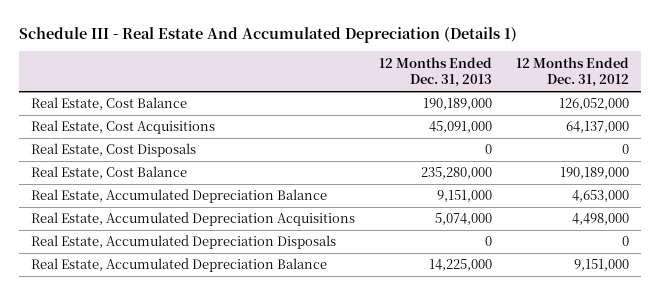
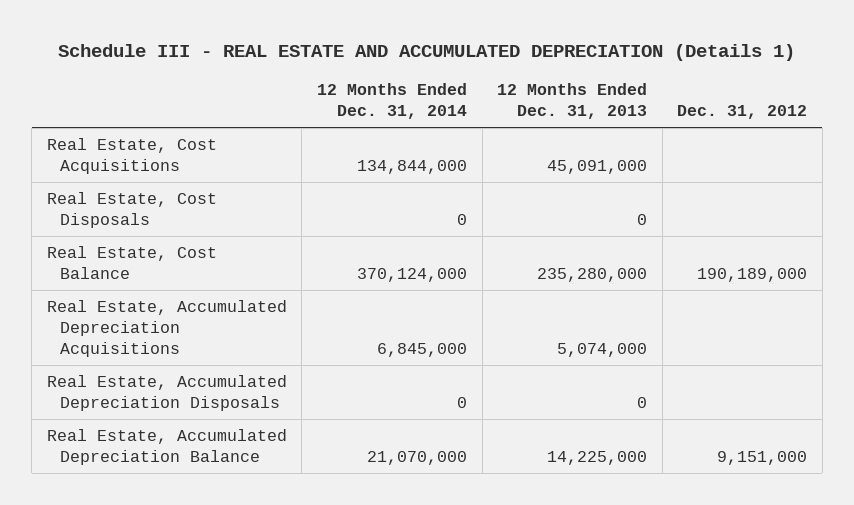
- Schedule III - Real Estate And Accumulated Depreciation (Details 1)
+ Schedule III - REAL ESTATE AND ACCUMULATED DEPRECIATION (Details 1)
- | 12 Months Ended Dec. 31, 2013 | 12 Months Ended Dec. 31, 2012
+ | 12 Months Ended Dec. 31, 2014 | 12 Months Ended Dec. 31, 2013 | Dec. 31, 2012
- Real Estate, Cost Balance | 190,189,000 | 126,052,000
- Real Estate, Accumulated Depreciation Balance | 9,151,000 | 4,653,000

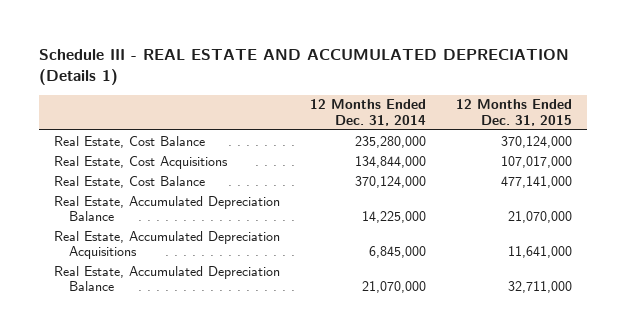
- | 12 Months Ended Dec. 31, 2014 | 12 Months Ended Dec. 31, 2013 | Dec. 31, 2012
+ | 12 Months Ended Dec. 31, 2014 | 12 Months Ended Dec. 31, 2015
+ Real Estate, Cost Balance | 235,280,000 | 370,124,000
- Real Estate, Cost Disposals | 0 | 0 |
+ Real Estate, Accumulated Depreciation Balance | 14,225,000 | 21,070,000
- Real Estate, Accumulated Depreciation Disposals | 0 | 0 |

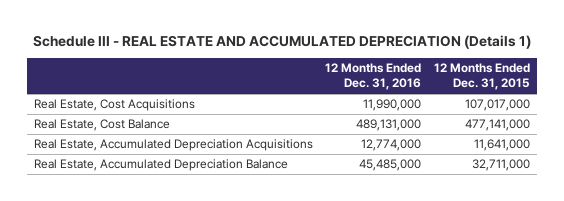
- | 12 Months Ended Dec. 31, 2014 | 12 Months Ended Dec. 31, 2015
+ | 12 Months Ended Dec. 31, 2016 | 12 Months Ended Dec. 31, 2015
- Real Estate, Cost Balance | 235,280,000 | 370,124,000
- Real Estate, Accumulated Depreciation Balance | 14,225,000 | 21,070,000

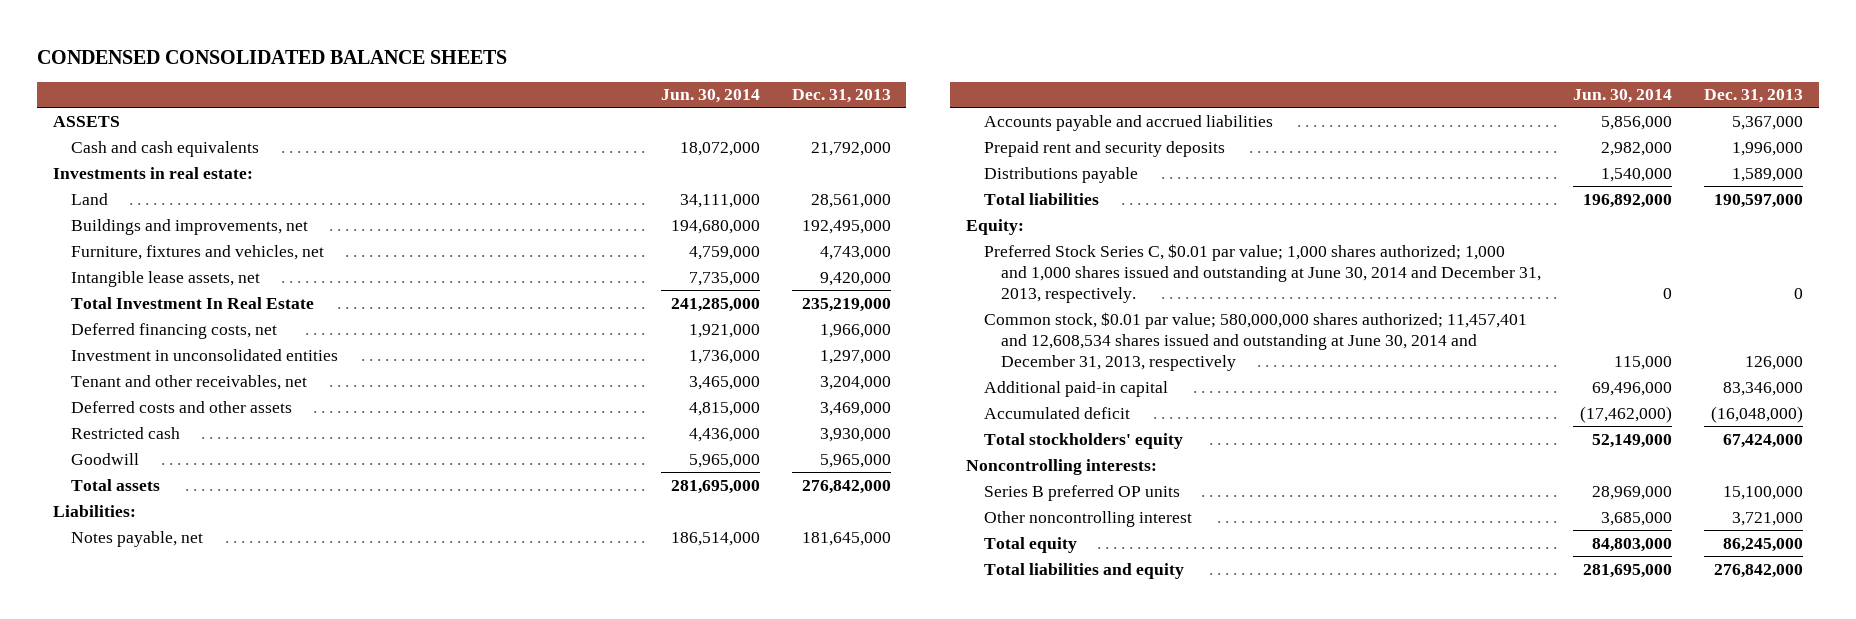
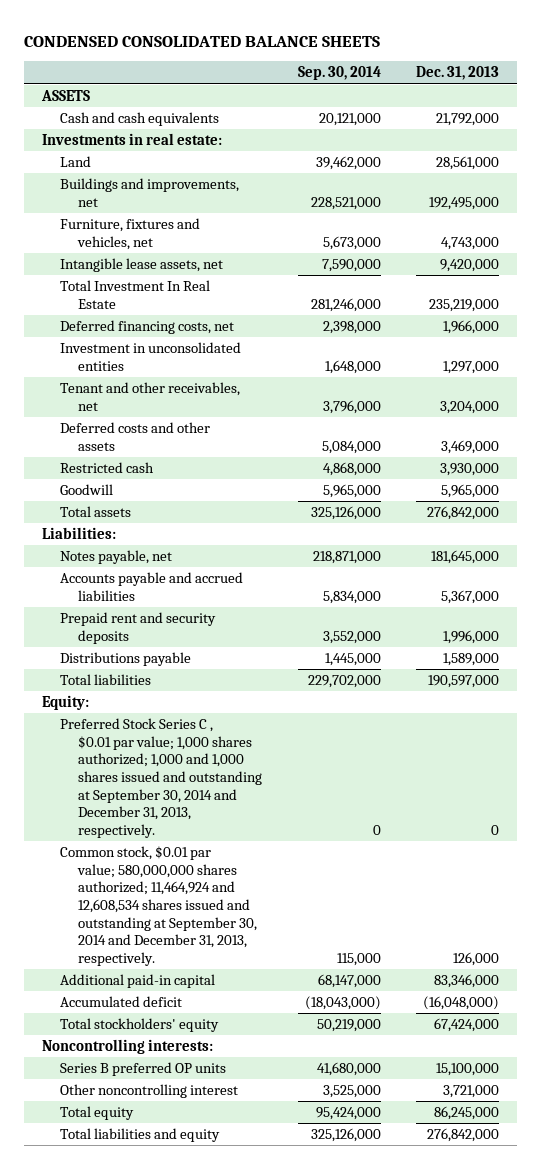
- | Jun. 30, 2014 | Dec. 31, 2013
+ | Sep. 30, 2014 | Dec. 31, 2013
- Preferred Stock Series C, $0.01 par value; 1,000 shares authorized; 1,000 and 1,000 shares issued and outstanding at June 30, 2014 and December 31, 2013, respectively. | 0 | 0
- Common stock, $0.01 par value; 580,000,000 shares authorized; 11,457,401 and 12,608,534 shares issued and outstanding at June 30, 2014 and December 31, 2013, respectively | 115,000 | 126,000
+ Preferred Stock Series C , $0.01 par value; 1,000 shares authorized; 1,000 and 1,000 shares issued and outstanding at September 30, 2014 and December 31, 2013, respectively. | 0 | 0
+ Common stock, $0.01 par value; 580,000,000 shares authorized; 11,464,924 and 12,608,534 shares issued and outstanding at September 30, 2014 and December 31, 2013, respectively. | 115,000 | 126,000

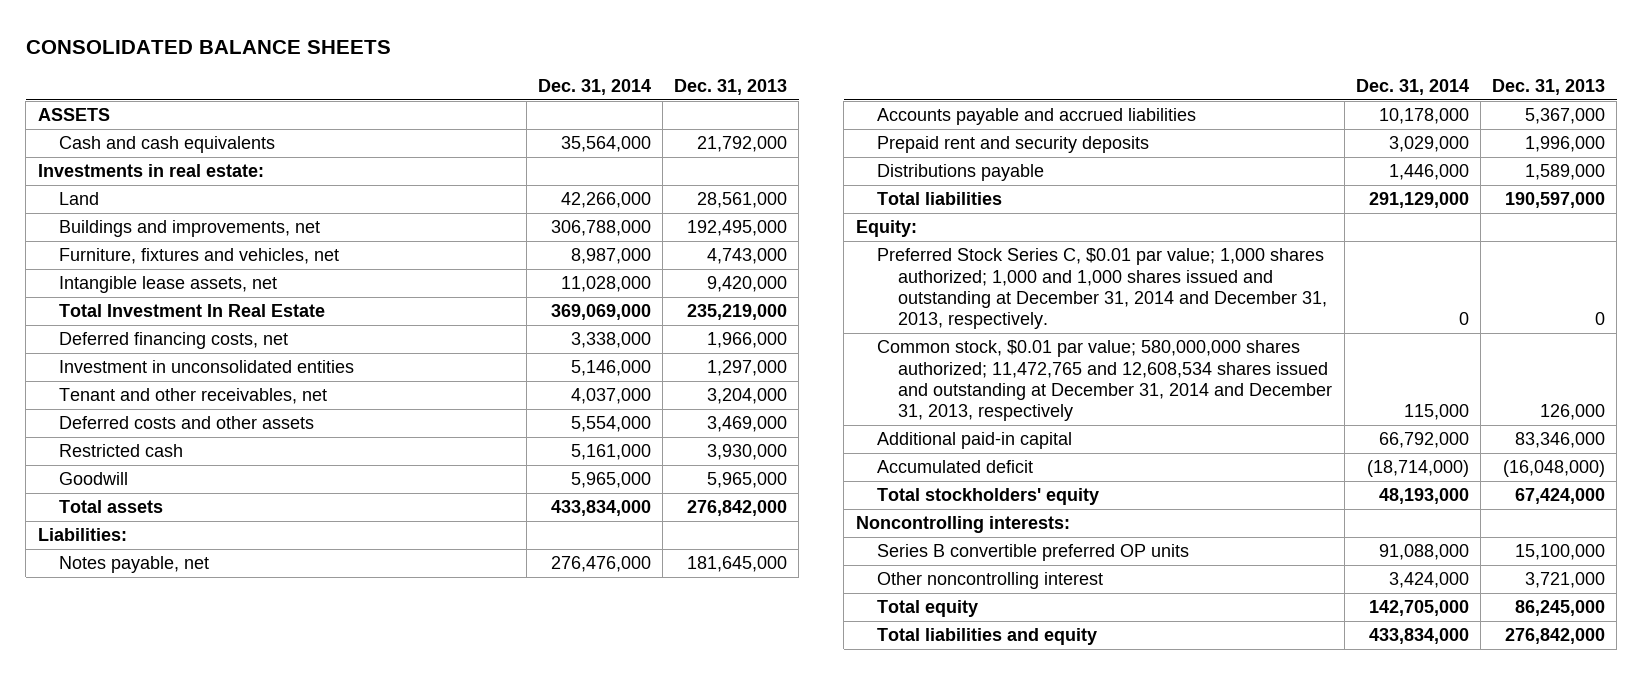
- CONDENSED CONSOLIDATED BALANCE SHEETS
+ CONSOLIDATED BALANCE SHEETS
- | Sep. 30, 2014 | Dec. 31, 2013
+ | Dec. 31, 2014 | Dec. 31, 2013
- Preferred Stock Series C , $0.01 par value; 1,000 shares authorized; 1,000 and 1,000 shares issued and outstanding at September 30, 2014 and December 31, 2013, respectively. | 0 | 0
- Common stock, $0.01 par value; 580,000,000 shares authorized; 11,464,924 and 12,608,534 shares issued and outstanding at September 30, 2014 and December 31, 2013, respectively. | 115,000 | 126,000
+ Preferred Stock Series C, $0.01 par value; 1,000 shares authorized; 1,000 and 1,000 shares issued and outstanding at December 31, 2014 and December 31, 2013, respectively. | 0 | 0
+ Common stock, $0.01 par value; 580,000,000 shares authorized; 11,472,765 and 12,608,534 shares issued and outstanding at December 31, 2014 and December 31, 2013, respectively | 115,000 | 126,000
- Series B preferred OP units | 41,680,000 | 15,100,000
+ Series B convertible preferred OP units | 91,088,000 | 15,100,000

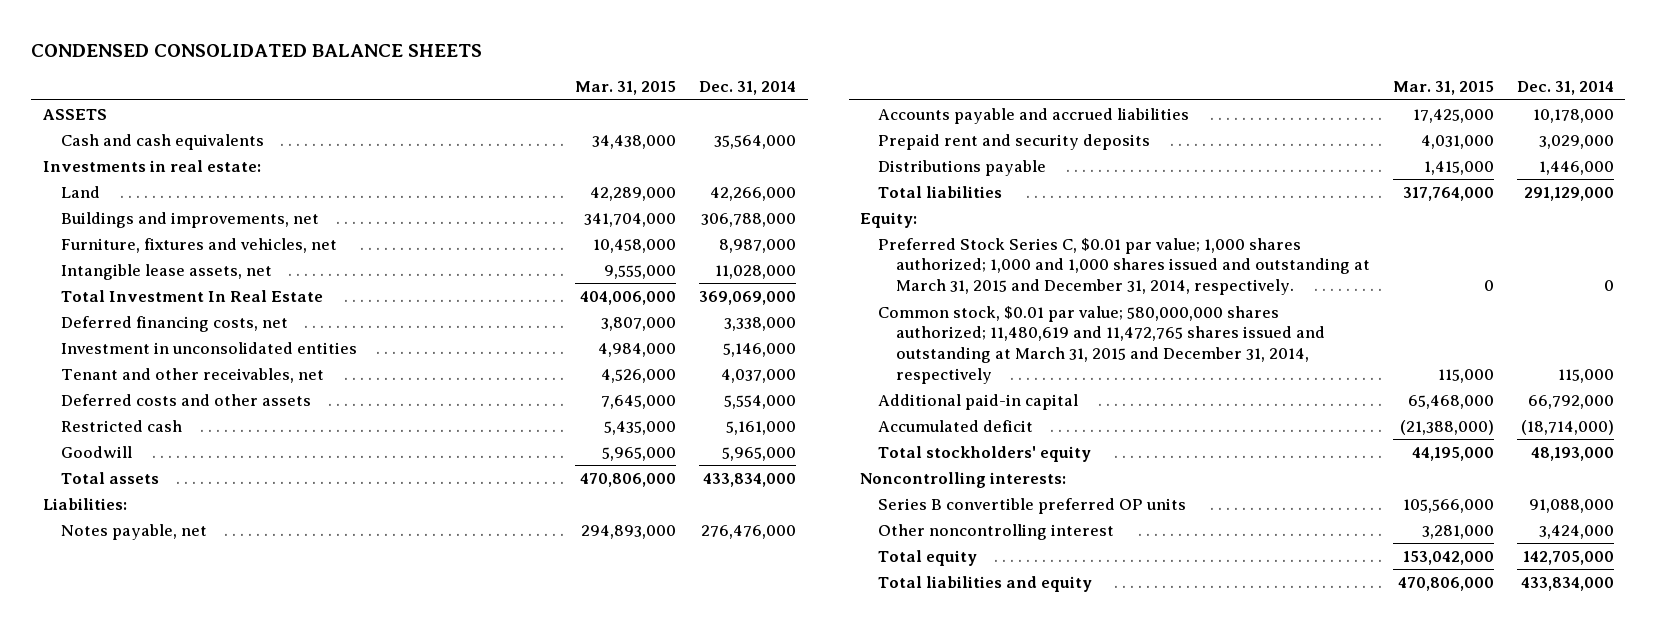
- CONSOLIDATED BALANCE SHEETS
+ CONDENSED CONSOLIDATED BALANCE SHEETS
- | Dec. 31, 2014 | Dec. 31, 2013
+ | Mar. 31, 2015 | Dec. 31, 2014
- Preferred Stock Series C, $0.01 par value; 1,000 shares authorized; 1,000 and 1,000 shares issued and outstanding at December 31, 2014 and December 31, 2013, respectively. | 0 | 0
- Common stock, $0.01 par value; 580,000,000 shares authorized; 11,472,765 and 12,608,534 shares issued and outstanding at December 31, 2014 and December 31, 2013, respectively | 115,000 | 126,000
+ Preferred Stock Series C, $0.01 par value; 1,000 shares authorized; 1,000 and 1,000 shares issued and outstanding at March 31, 2015 and December 31, 2014, respectively. | 0 | 0
+ Common stock, $0.01 par value; 580,000,000 shares authorized; 11,480,619 and 11,472,765 shares issued and outstanding at March 31, 2015 and December 31, 2014, respectively | 115,000 | 115,000

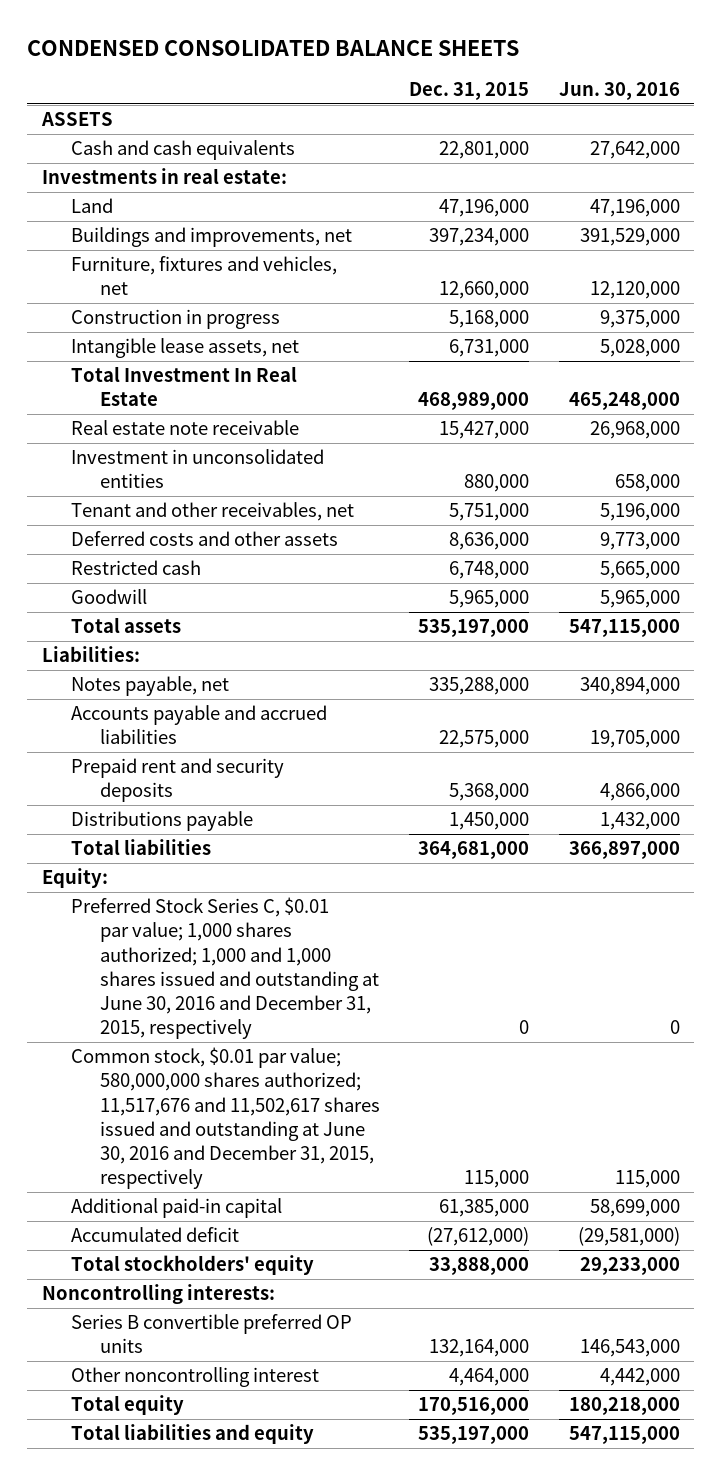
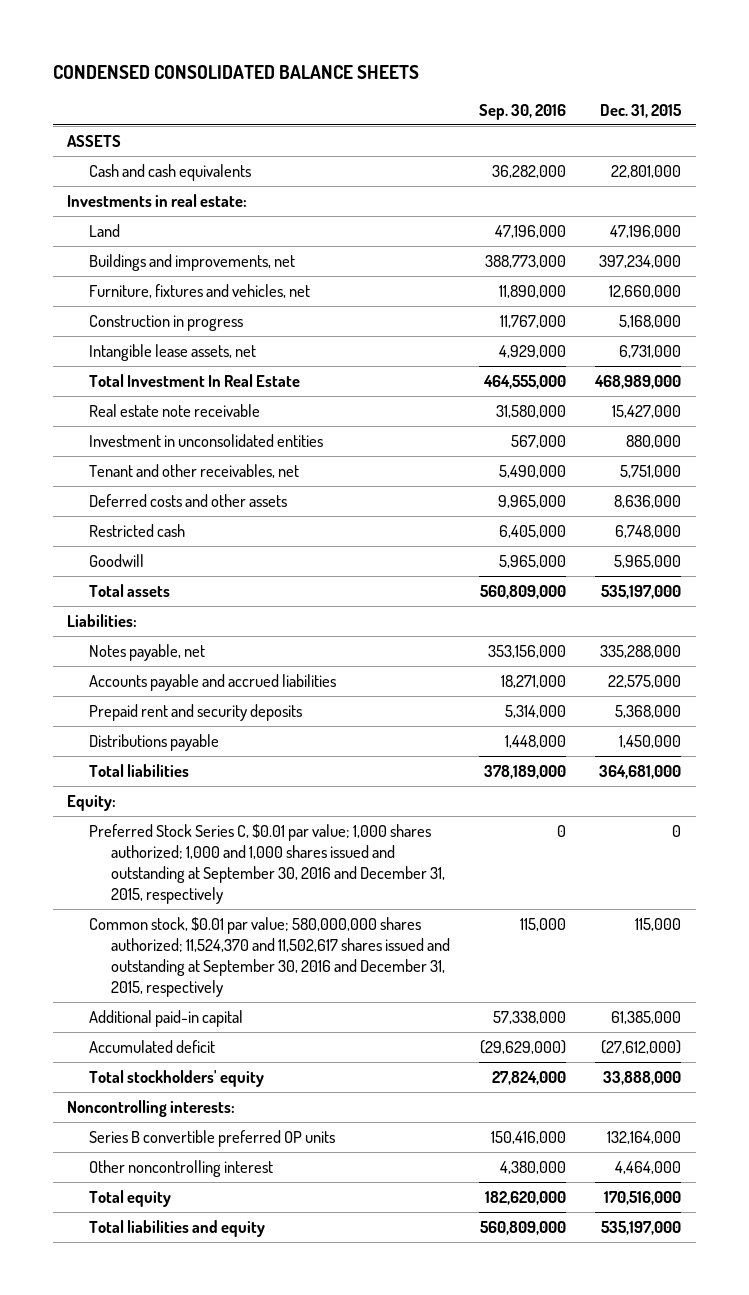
- | Dec. 31, 2015 | Jun. 30, 2016
+ | Sep. 30, 2016 | Dec. 31, 2015
- Preferred Stock Series C, $0.01 par value; 1,000 shares authorized; 1,000 and 1,000 shares issued and outstanding at June 30, 2016 and December 31, 2015, respectively | 0 | 0
- Common stock, $0.01 par value; 580,000,000 shares authorized; 11,517,676 and 11,502,617 shares issued and outstanding at June 30, 2016 and December 31, 2015, respectively | 115,000 | 115,000
+ Preferred Stock Series C, $0.01 par value; 1,000 shares authorized; 1,000 and 1,000 shares issued and outstanding at September 30, 2016 and December 31, 2015, respectively | 0 | 0
+ Common stock, $0.01 par value; 580,000,000 shares authorized; 11,524,370 and 11,502,617 shares issued and outstanding at September 30, 2016 and December 31, 2015, respectively | 115,000 | 115,000

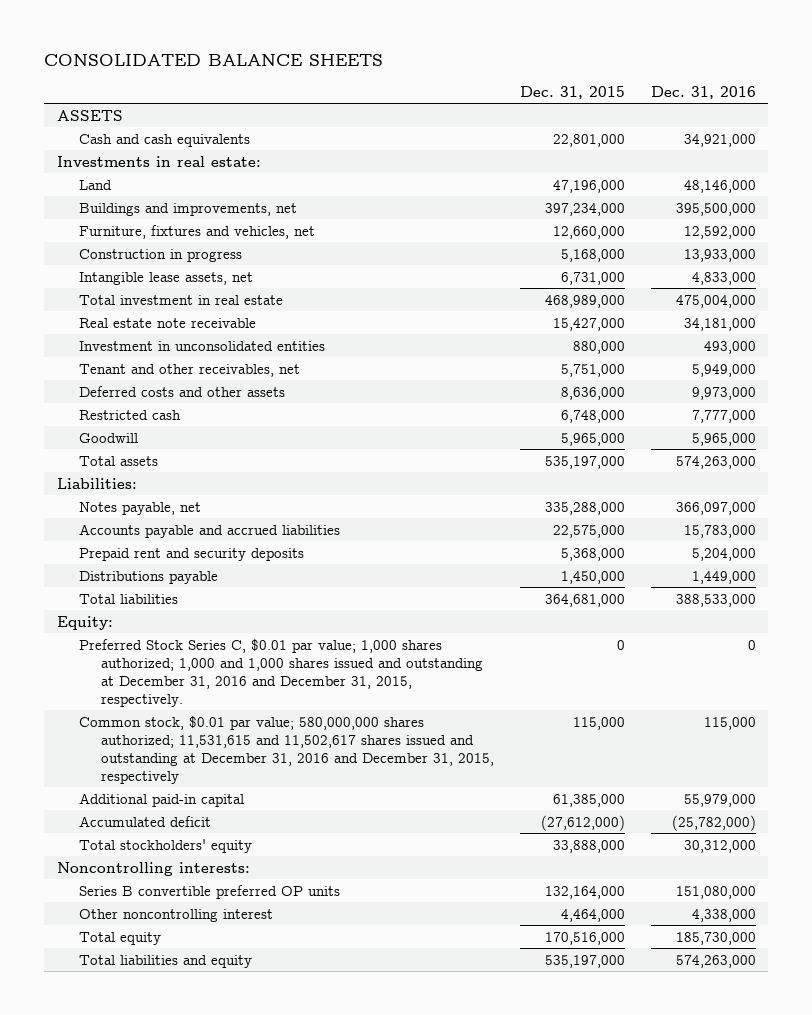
- CONDENSED CONSOLIDATED BALANCE SHEETS
+ CONSOLIDATED BALANCE SHEETS
- | Sep. 30, 2016 | Dec. 31, 2015
+ | Dec. 31, 2015 | Dec. 31, 2016
- Total Investment In Real Estate | 464,555,000 | 468,989,000
+ Total investment in real estate | 468,989,000 | 475,004,000
- Preferred Stock Series C, $0.01 par value; 1,000 shares authorized; 1,000 and 1,000 shares issued and outstanding at September 30, 2016 and December 31, 2015, respectively | 0 | 0
- Common stock, $0.01 par value; 580,000,000 shares authorized; 11,524,370 and 11,502,617 shares issued and outstanding at September 30, 2016 and December 31, 2015, respectively | 115,000 | 115,000
+ Preferred Stock Series C, $0.01 par value; 1,000 shares authorized; 1,000 and 1,000 shares issued and outstanding at December 31, 2016 and December 31, 2015, respectively. | 0 | 0
+ Common stock, $0.01 par value; 580,000,000 shares authorized; 11,531,615 and 11,502,617 shares issued and outstanding at December 31, 2016 and December 31, 2015, respectively | 115,000 | 115,000

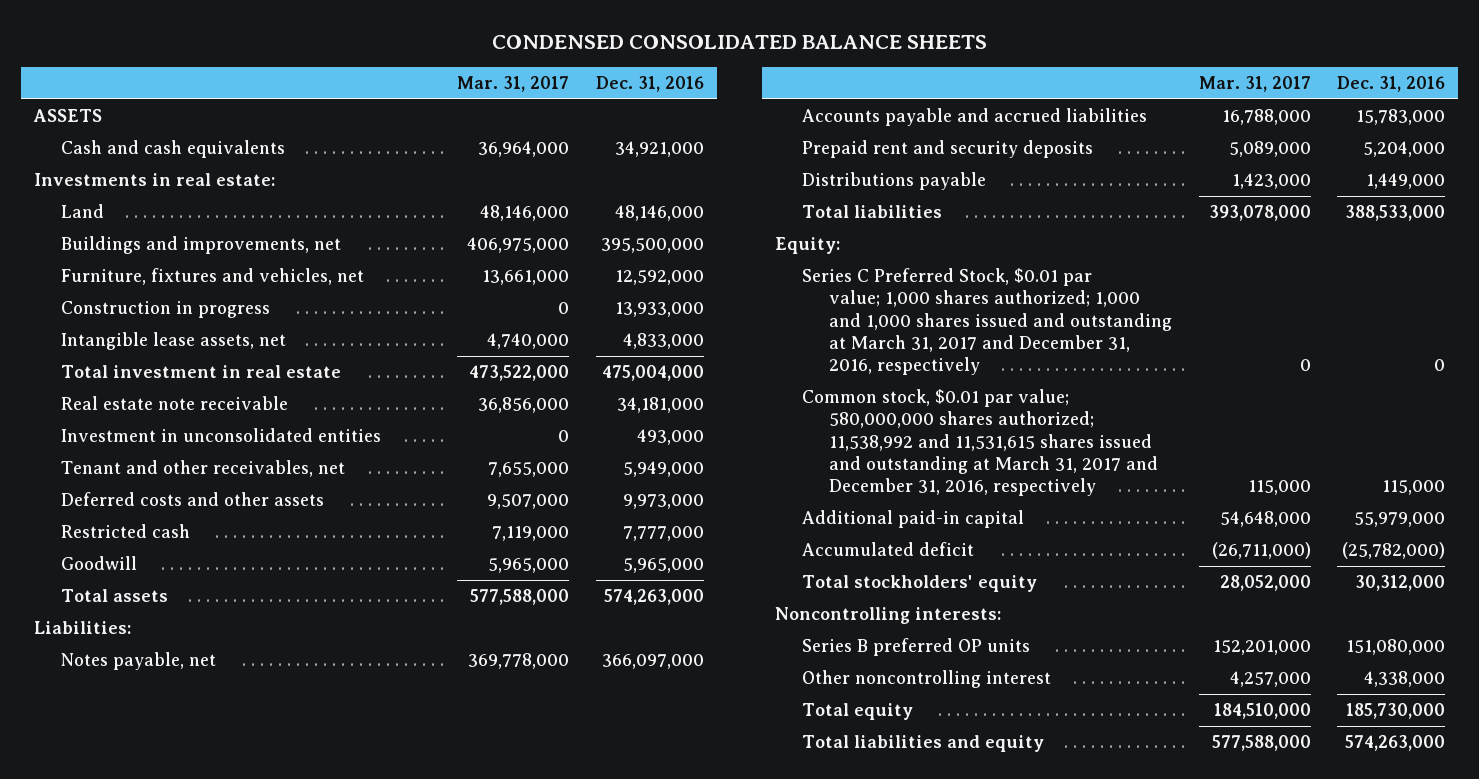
- CONSOLIDATED BALANCE SHEETS
+ CONDENSED CONSOLIDATED BALANCE SHEETS
- | Dec. 31, 2015 | Dec. 31, 2016
+ | Mar. 31, 2017 | Dec. 31, 2016
- Preferred Stock Series C, $0.01 par value; 1,000 shares authorized; 1,000 and 1,000 shares issued and outstanding at December 31, 2016 and December 31, 2015, respectively. | 0 | 0
- Common stock, $0.01 par value; 580,000,000 shares authorized; 11,531,615 and 11,502,617 shares issued and outstanding at December 31, 2016 and December 31, 2015, respectively | 115,000 | 115,000
+ Series C Preferred Stock, $0.01 par value; 1,000 shares authorized; 1,000 and 1,000 shares issued and outstanding at March 31, 2017 and December 31, 2016, respectively | 0 | 0
+ Common stock, $0.01 par value; 580,000,000 shares authorized; 11,538,992 and 11,531,615 shares issued and outstanding at March 31, 2017 and December 31, 2016, respectively | 115,000 | 115,000
- Series B convertible preferred OP units | 132,164,000 | 151,080,000
+ Series B preferred OP units | 152,201,000 | 151,080,000

